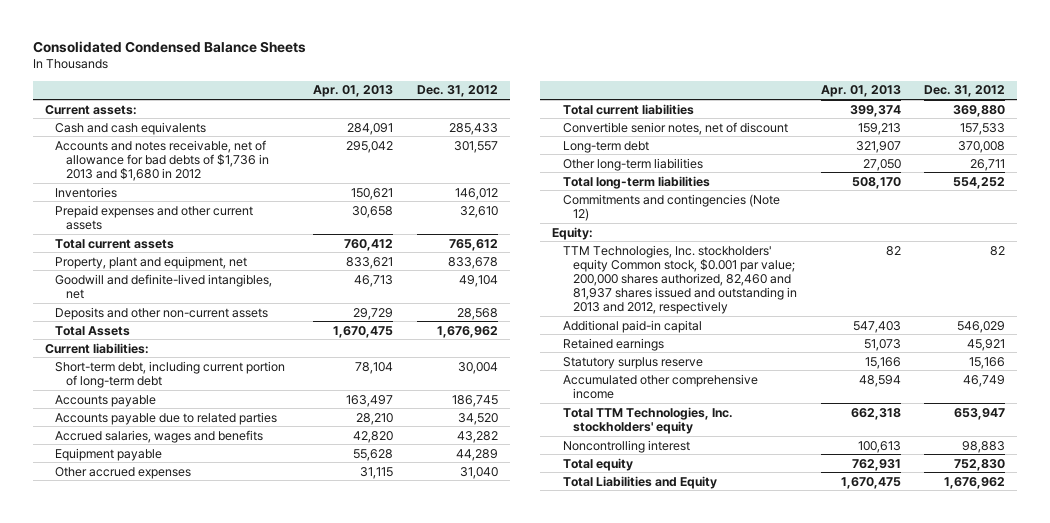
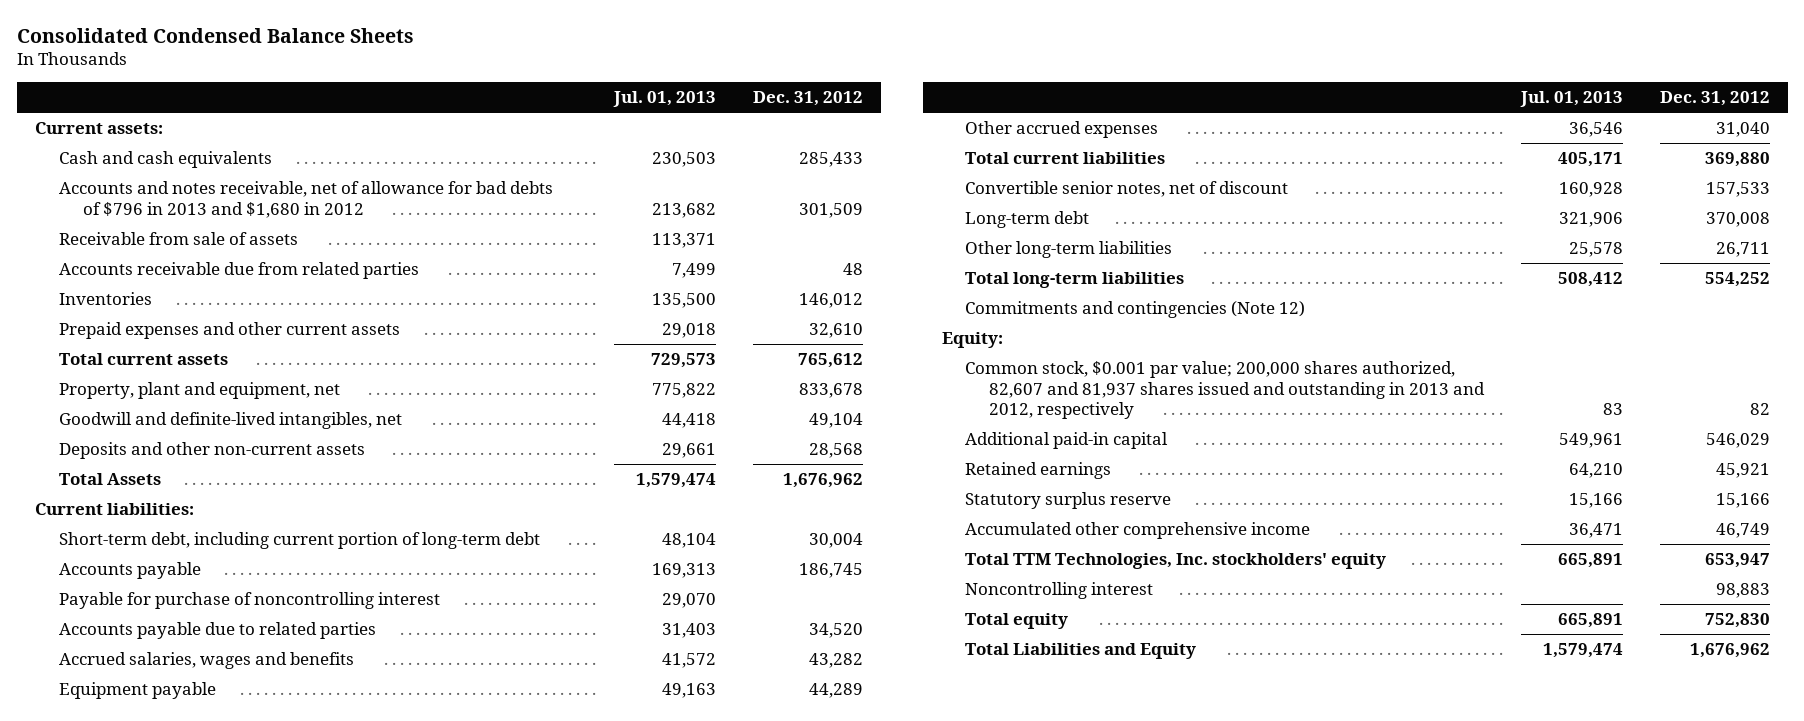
- | Apr. 01, 2013 | Dec. 31, 2012
+ | Jul. 01, 2013 | Dec. 31, 2012
- Accounts and notes receivable, net of allowance for bad debts of $1,736 in 2013 and $1,680 in 2012 | 295,042 | 301,557
+ Accounts and notes receivable, net of allowance for bad debts of $796 in 2013 and $1,680 in 2012 | 213,682 | 301,509
+ Receivable from sale of assets | 113,371 |
+ Accounts receivable due from related parties | 7,499 | 48
+ Payable for purchase of noncontrolling interest | 29,070 |
- TTM Technologies, Inc. stockholders' equity Common stock, $0.001 par value; 200,000 shares authorized, 82,460 and 81,937 shares issued and outstanding in 2013 and 2012, respectively | 82 | 82
+ Common stock, $0.001 par value; 200,000 shares authorized, 82,607 and 81,937 shares issued and outstanding in 2013 and 2012, respectively | 83 | 82

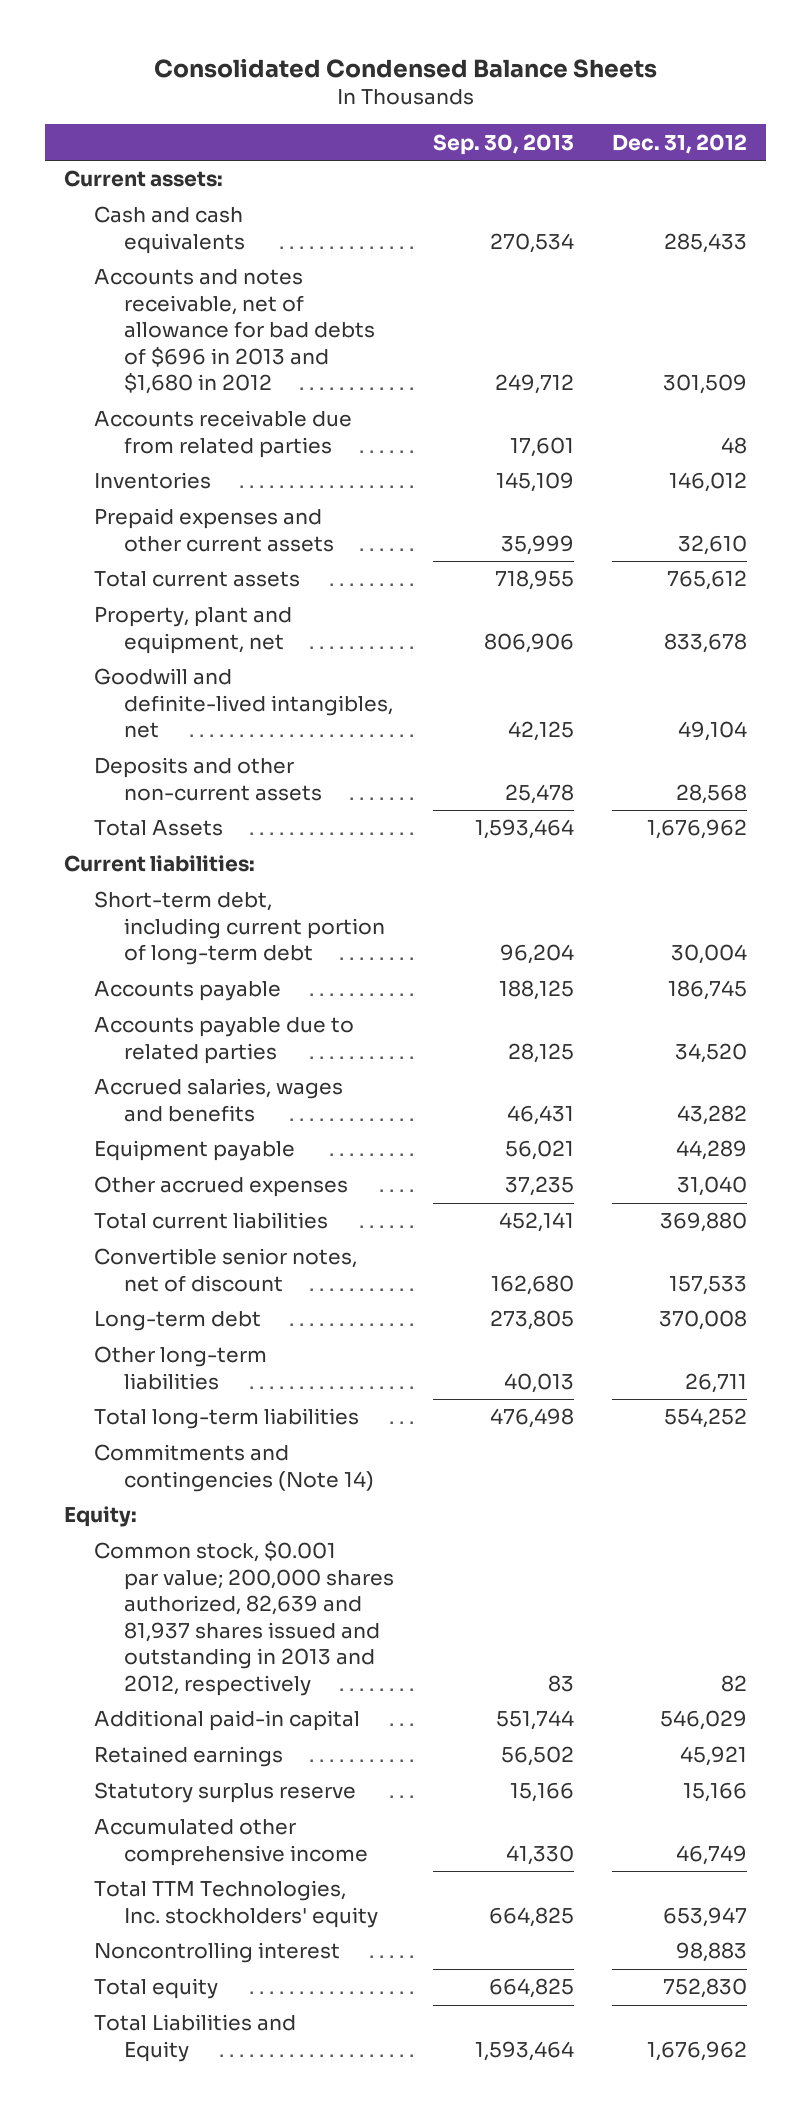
- | Jul. 01, 2013 | Dec. 31, 2012
+ | Sep. 30, 2013 | Dec. 31, 2012
- Accounts and notes receivable, net of allowance for bad debts of $796 in 2013 and $1,680 in 2012 | 213,682 | 301,509
- Receivable from sale of assets | 113,371 |
+ Accounts and notes receivable, net of allowance for bad debts of $696 in 2013 and $1,680 in 2012 | 249,712 | 301,509
- Payable for purchase of noncontrolling interest | 29,070 |
- Commitments and contingencies (Note 12)
+ Commitments and contingencies (Note 14)
- Common stock, $0.001 par value; 200,000 shares authorized, 82,607 and 81,937 shares issued and outstanding in 2013 and 2012, respectively | 83 | 82
+ Common stock, $0.001 par value; 200,000 shares authorized, 82,639 and 81,937 shares issued and outstanding in 2013 and 2012, respectively | 83 | 82

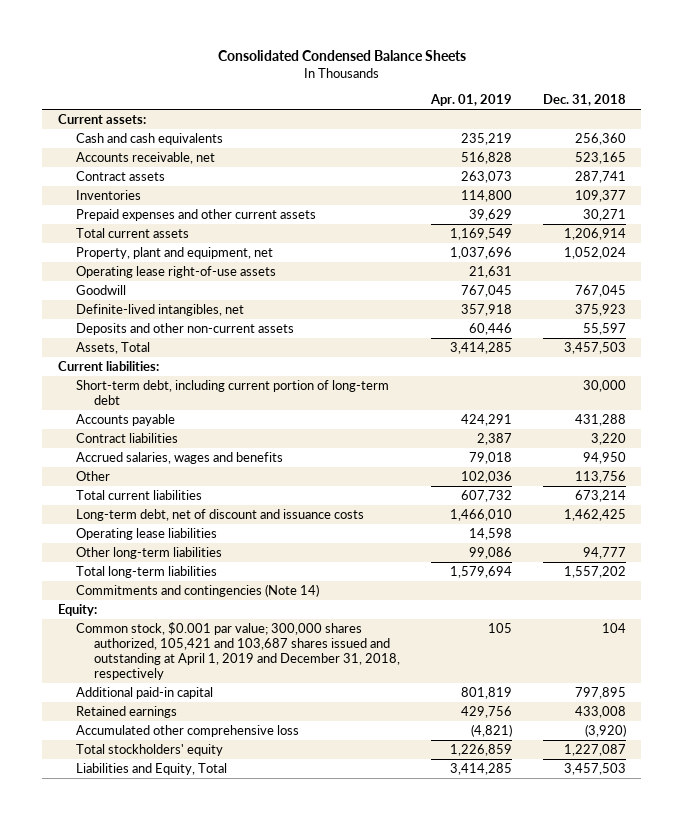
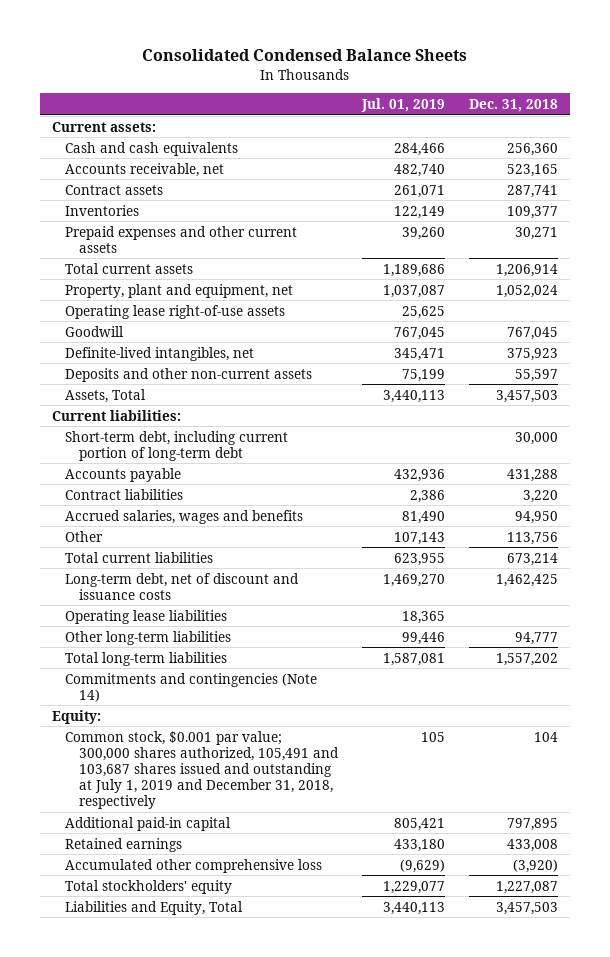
- | Apr. 01, 2019 | Dec. 31, 2018
+ | Jul. 01, 2019 | Dec. 31, 2018
- Common stock, $0.001 par value; 300,000 shares authorized, 105,421 and 103,687 shares issued and outstanding at April 1, 2019 and December 31, 2018, respectively | 105 | 104
+ Common stock, $0.001 par value; 300,000 shares authorized, 105,491 and 103,687 shares issued and outstanding at July 1, 2019 and December 31, 2018, respectively | 105 | 104

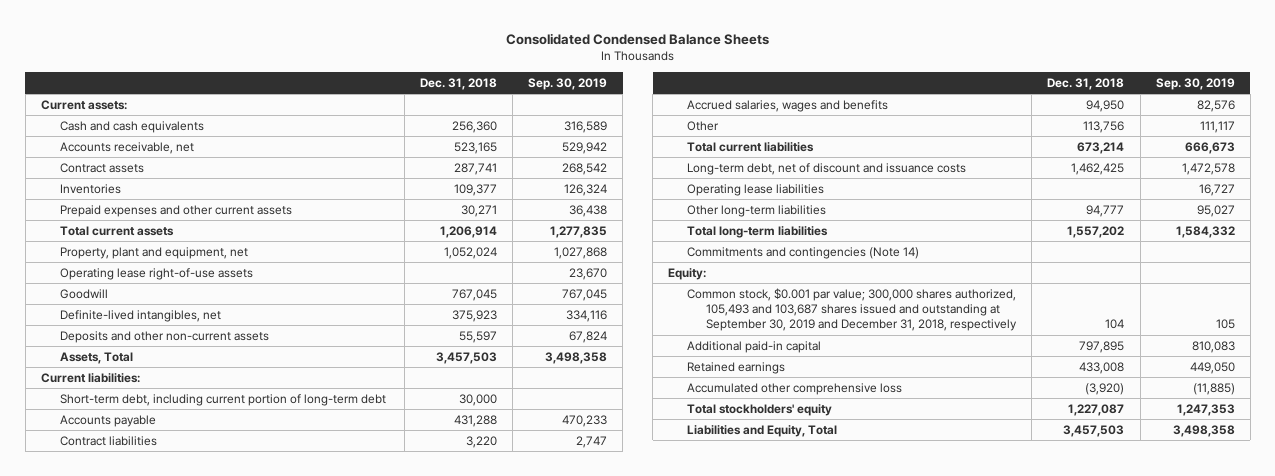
- | Jul. 01, 2019 | Dec. 31, 2018
+ | Dec. 31, 2018 | Sep. 30, 2019
- Common stock, $0.001 par value; 300,000 shares authorized, 105,491 and 103,687 shares issued and outstanding at July 1, 2019 and December 31, 2018, respectively | 105 | 104
+ Common stock, $0.001 par value; 300,000 shares authorized, 105,493 and 103,687 shares issued and outstanding at September 30, 2019 and December 31, 2018, respectively | 104 | 105

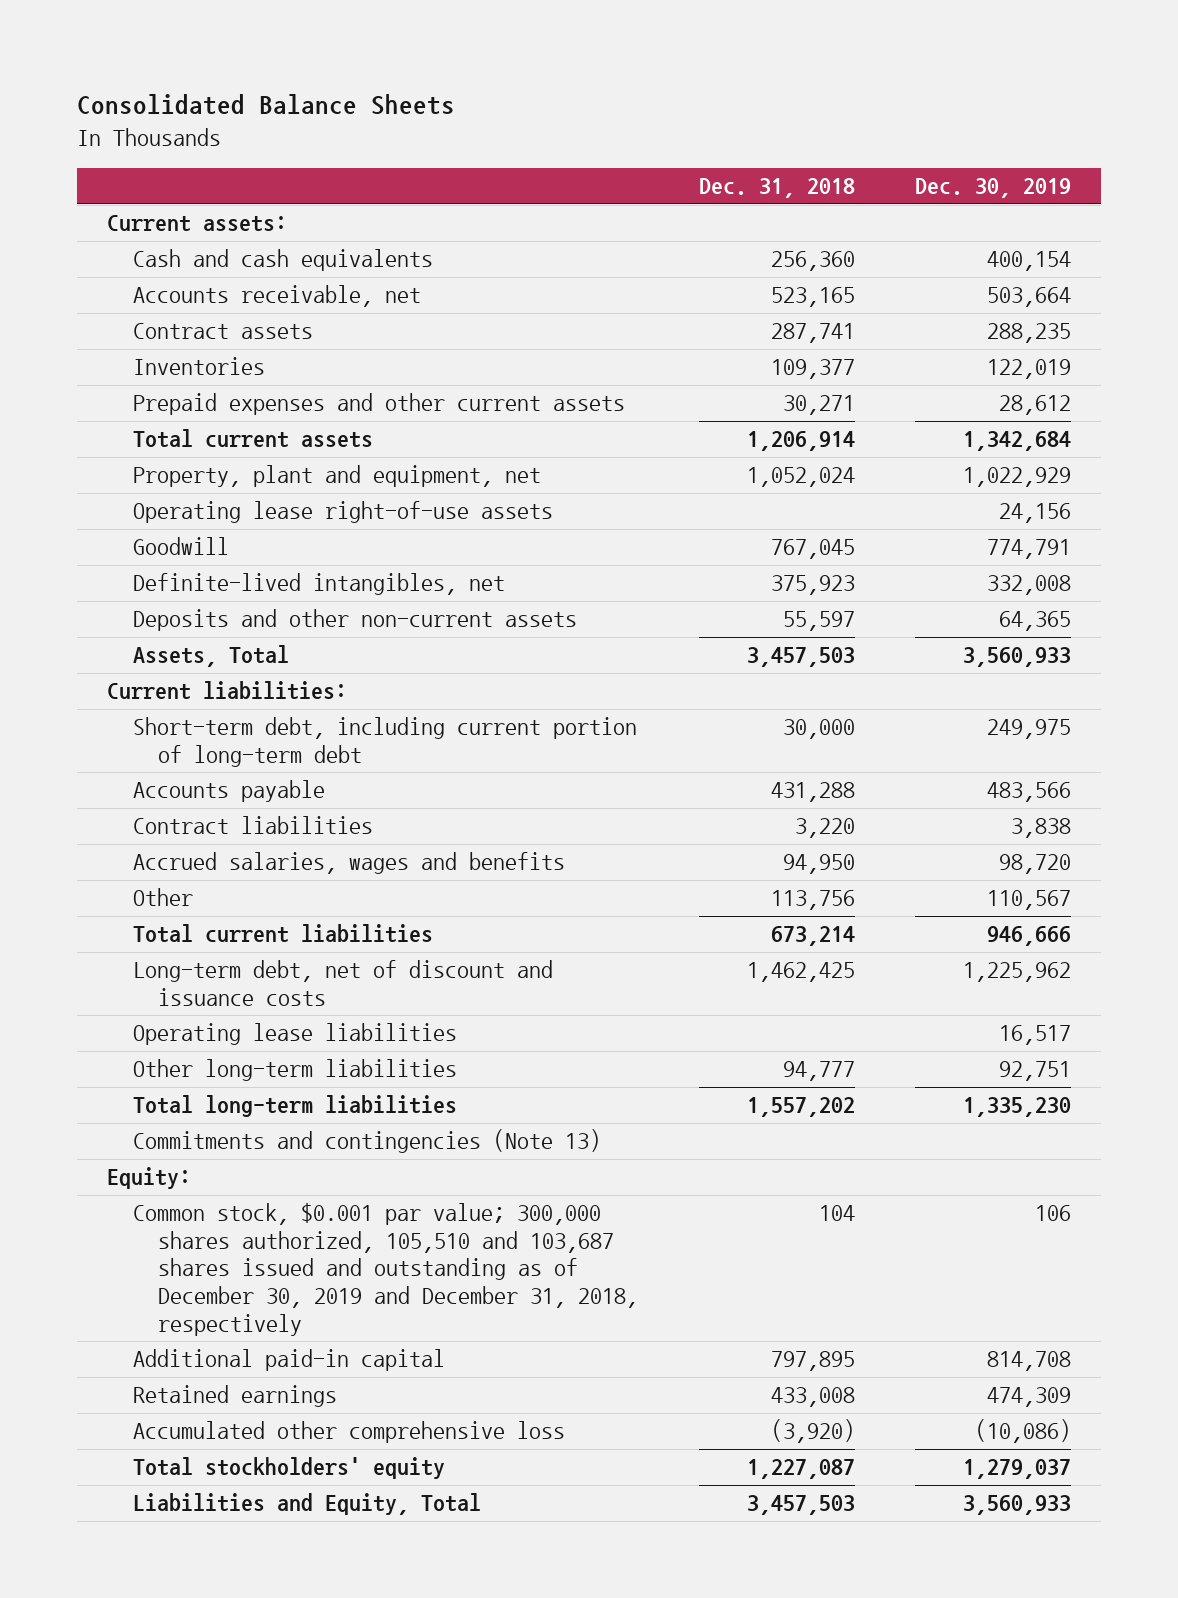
- Consolidated Condensed Balance Sheets
+ Consolidated Balance Sheets
- | Dec. 31, 2018 | Sep. 30, 2019
+ | Dec. 31, 2018 | Dec. 30, 2019
- Commitments and contingencies (Note 14)
+ Commitments and contingencies (Note 13)
- Common stock, $0.001 par value; 300,000 shares authorized, 105,493 and 103,687 shares issued and outstanding at September 30, 2019 and December 31, 2018, respectively | 104 | 105
+ Common stock, $0.001 par value; 300,000 shares authorized, 105,510 and 103,687 shares issued and outstanding as of December 30, 2019 and December 31, 2018, respectively | 104 | 106

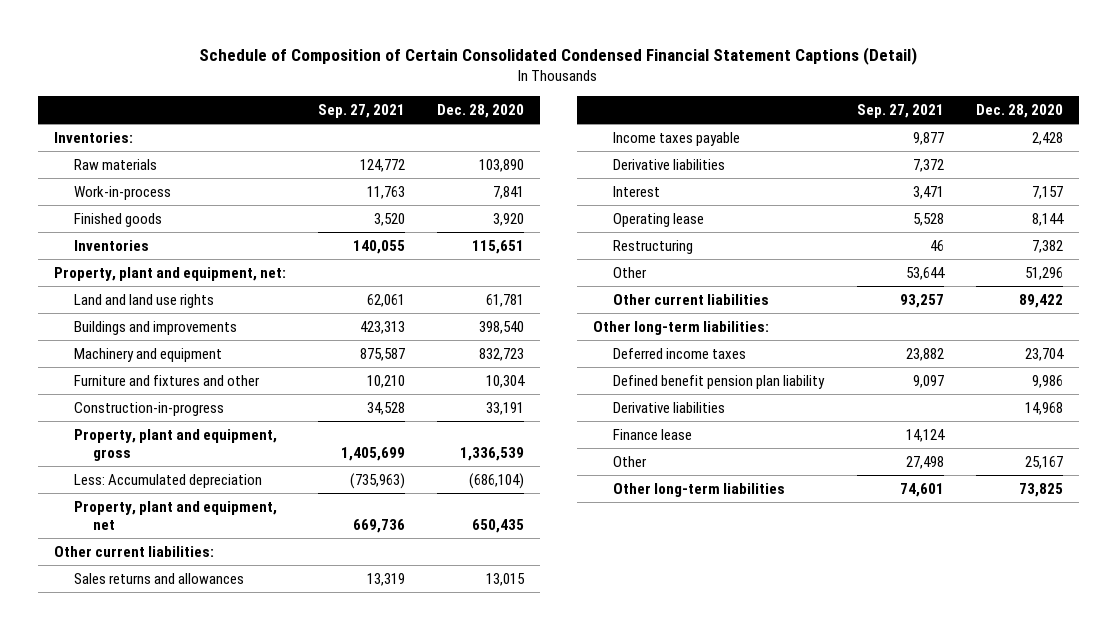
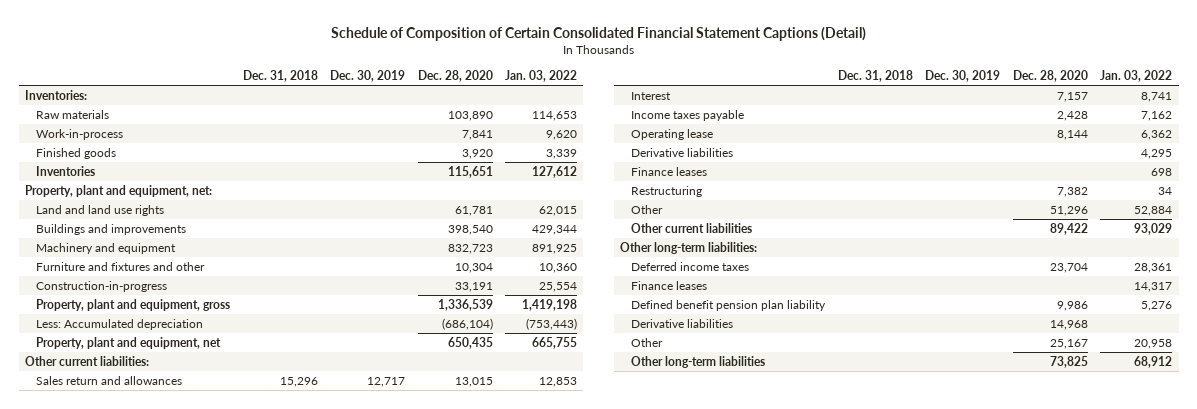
- Schedule of Composition of Certain Consolidated Condensed Financial Statement Captions (Detail)
+ Schedule of Composition of Certain Consolidated Financial Statement Captions (Detail)
- | Sep. 27, 2021 | Dec. 28, 2020
+ | Dec. 31, 2018 | Dec. 30, 2019 | Dec. 28, 2020 | Jan. 03, 2022
- Sales returns and allowances | 13,319 | 13,015
+ Sales return and allowances | 15,296 | 12,717 | 13,015 | 12,853
moved down: Income taxes payable | | | 2,428 | 7,162
moved down: Derivative liabilities | | | | 4,295
+ Finance leases | | | | 698
+ Finance leases | | | | 14,317
- Finance lease | 14,124 |

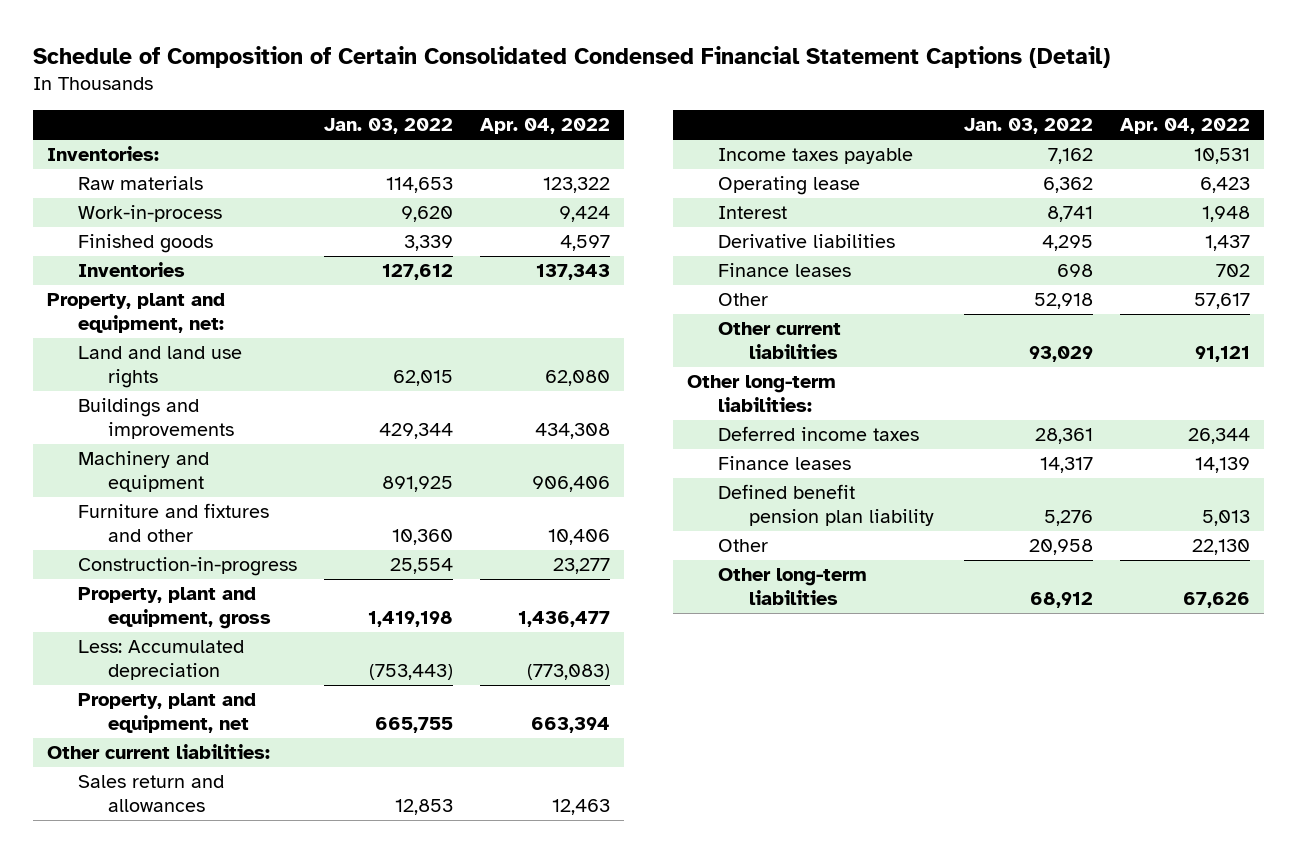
- Schedule of Composition of Certain Consolidated Financial Statement Captions (Detail)
+ Schedule of Composition of Certain Consolidated Condensed Financial Statement Captions (Detail)
- | Dec. 31, 2018 | Dec. 30, 2019 | Dec. 28, 2020 | Jan. 03, 2022
+ | Jan. 03, 2022 | Apr. 04, 2022
moved down: Interest | 8,741 | 1,948
- Restructuring | | | 7,382 | 34
- Other | | | 51,296 | 52,884
+ Other | 52,918 | 57,617
- Derivative liabilities | | | 14,968 |

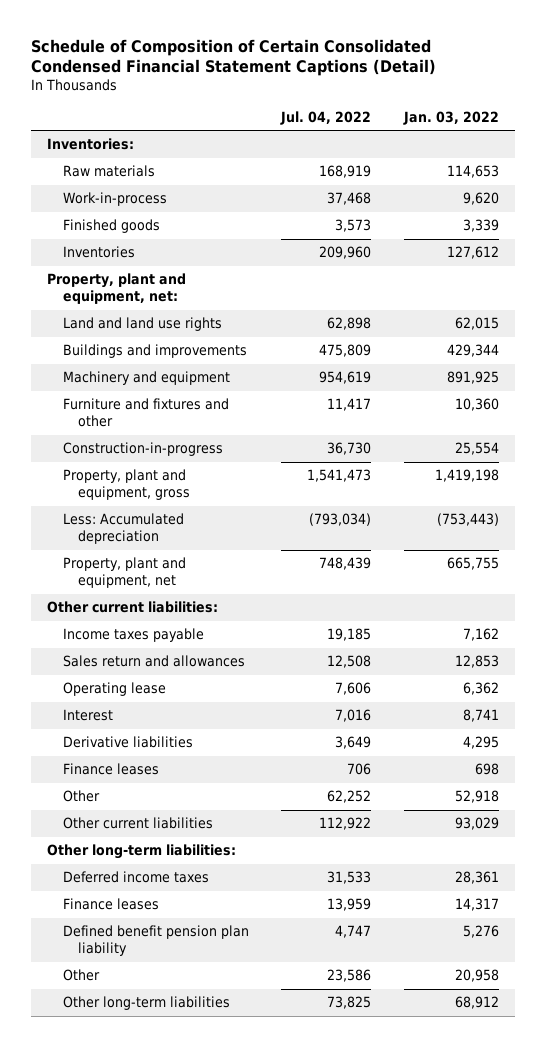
- | Jan. 03, 2022 | Apr. 04, 2022
+ | Jul. 04, 2022 | Jan. 03, 2022
moved down: Sales return and allowances | 12,508 | 12,853

